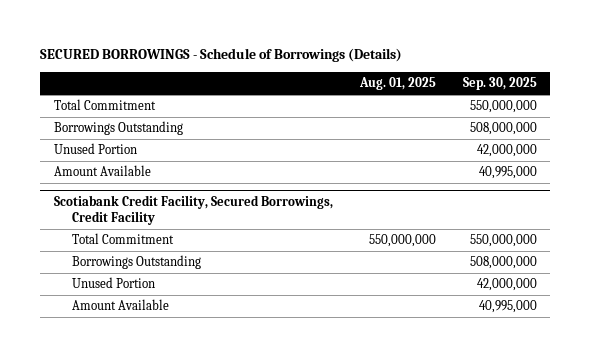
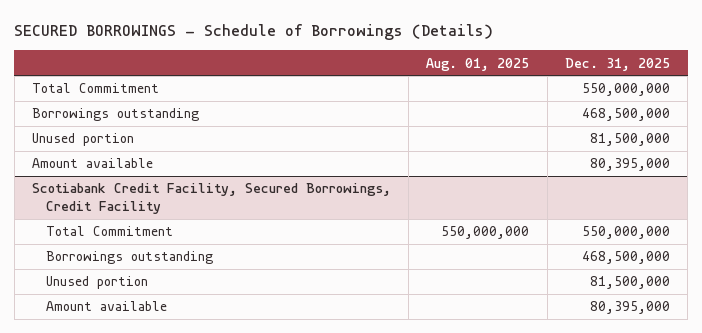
- | Aug. 01, 2025 | Sep. 30, 2025
+ | Aug. 01, 2025 | Dec. 31, 2025
- Borrowings Outstanding | | 508,000,000
- Unused Portion | | 42,000,000
- Amount Available | | 40,995,000
+ Borrowings outstanding | | 468,500,000
+ Unused portion | | 81,500,000
+ Amount available | | 80,395,000
@ Scotiabank Credit Facility, Secured Borrowings, Credit Facility
- Borrowings Outstanding | | 508,000,000
- Unused Portion | | 42,000,000
- Amount Available | | 40,995,000
+ Borrowings outstanding | | 468,500,000
+ Unused portion | | 81,500,000
+ Amount available | | 80,395,000

